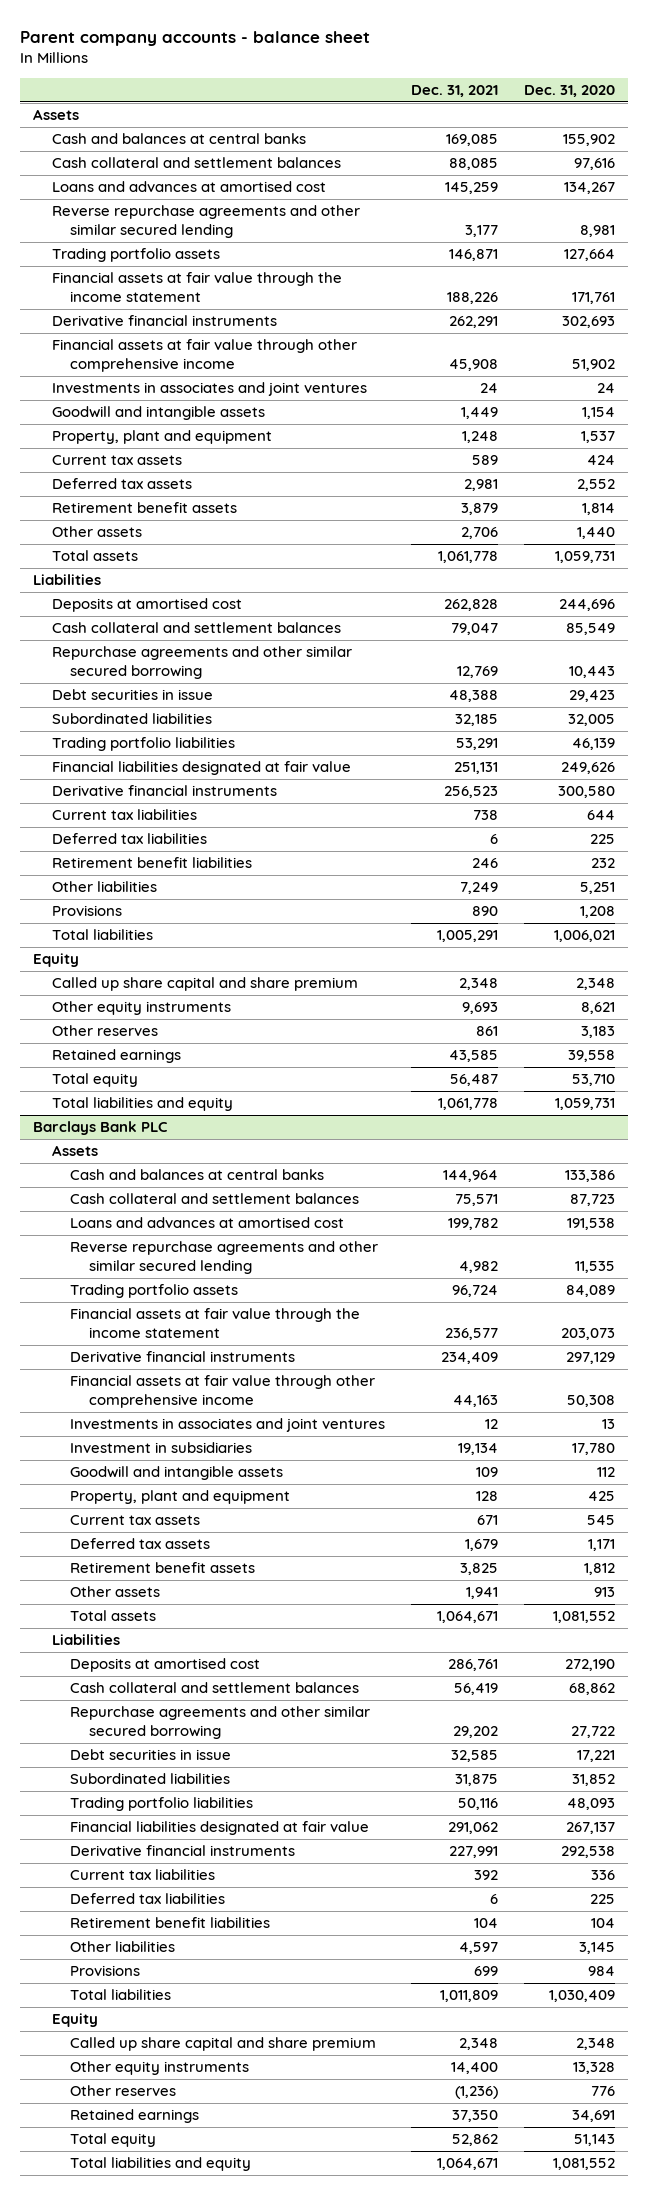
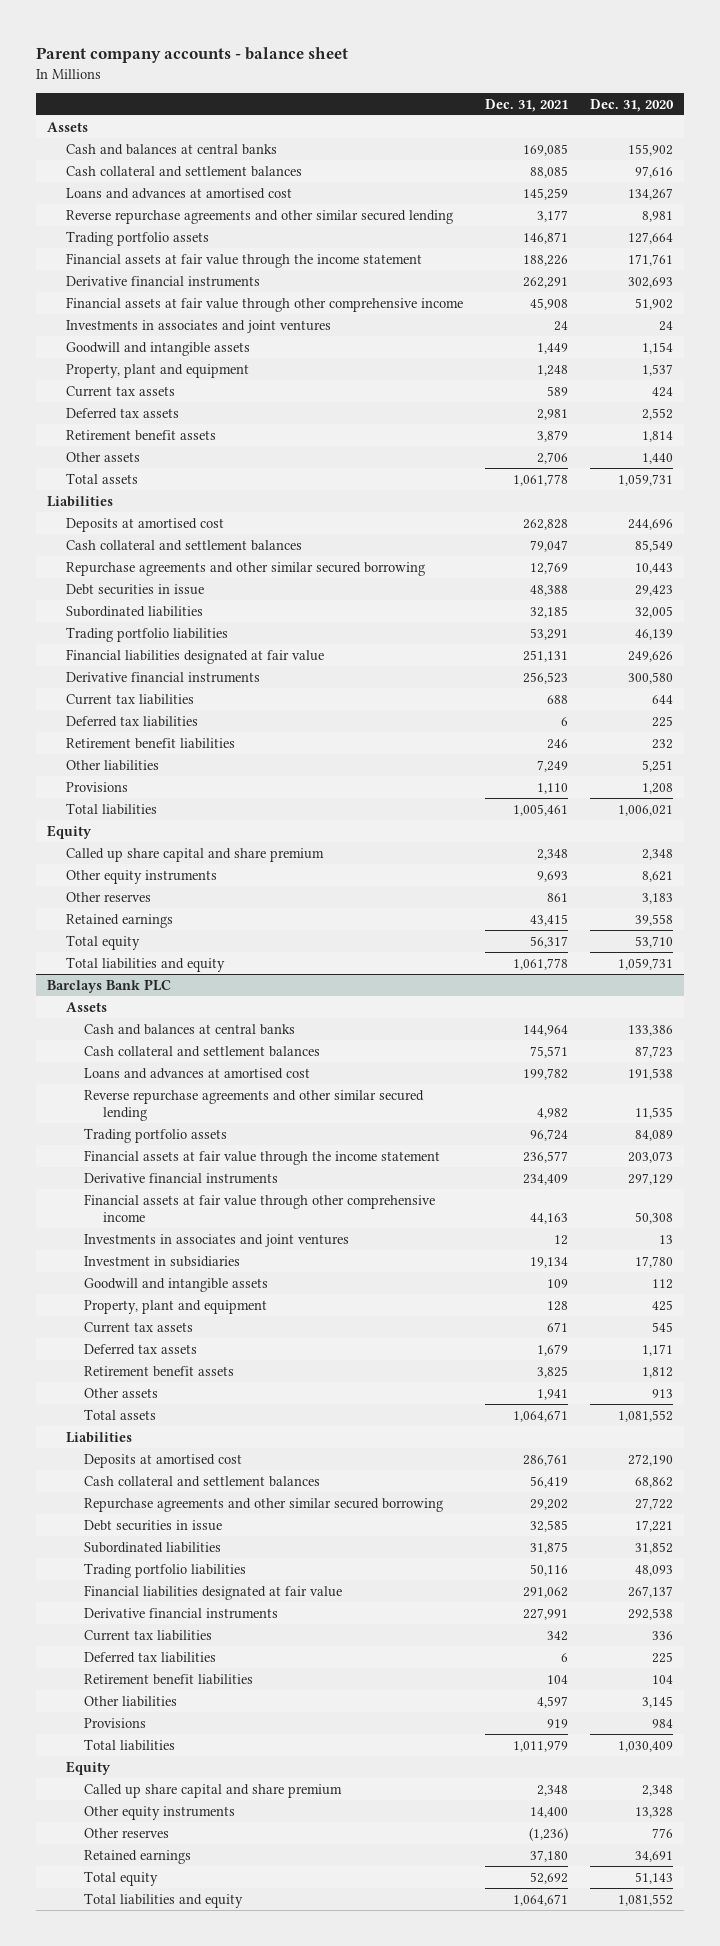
- Current tax liabilities | 738 | 644
+ Current tax liabilities | 688 | 644
- Provisions | 890 | 1,208
- Total liabilities | 1,005,291 | 1,006,021
+ Provisions | 1,110 | 1,208
+ Total liabilities | 1,005,461 | 1,006,021
- Retained earnings | 43,585 | 39,558
- Total equity | 56,487 | 53,710
+ Retained earnings | 43,415 | 39,558
+ Total equity | 56,317 | 53,710
@ Barclays Bank PLC
- Current tax liabilities | 392 | 336
+ Current tax liabilities | 342 | 336
- Provisions | 699 | 984
- Total liabilities | 1,011,809 | 1,030,409
+ Provisions | 919 | 984
+ Total liabilities | 1,011,979 | 1,030,409
- Retained earnings | 37,350 | 34,691
- Total equity | 52,862 | 51,143
+ Retained earnings | 37,180 | 34,691
+ Total equity | 52,692 | 51,143

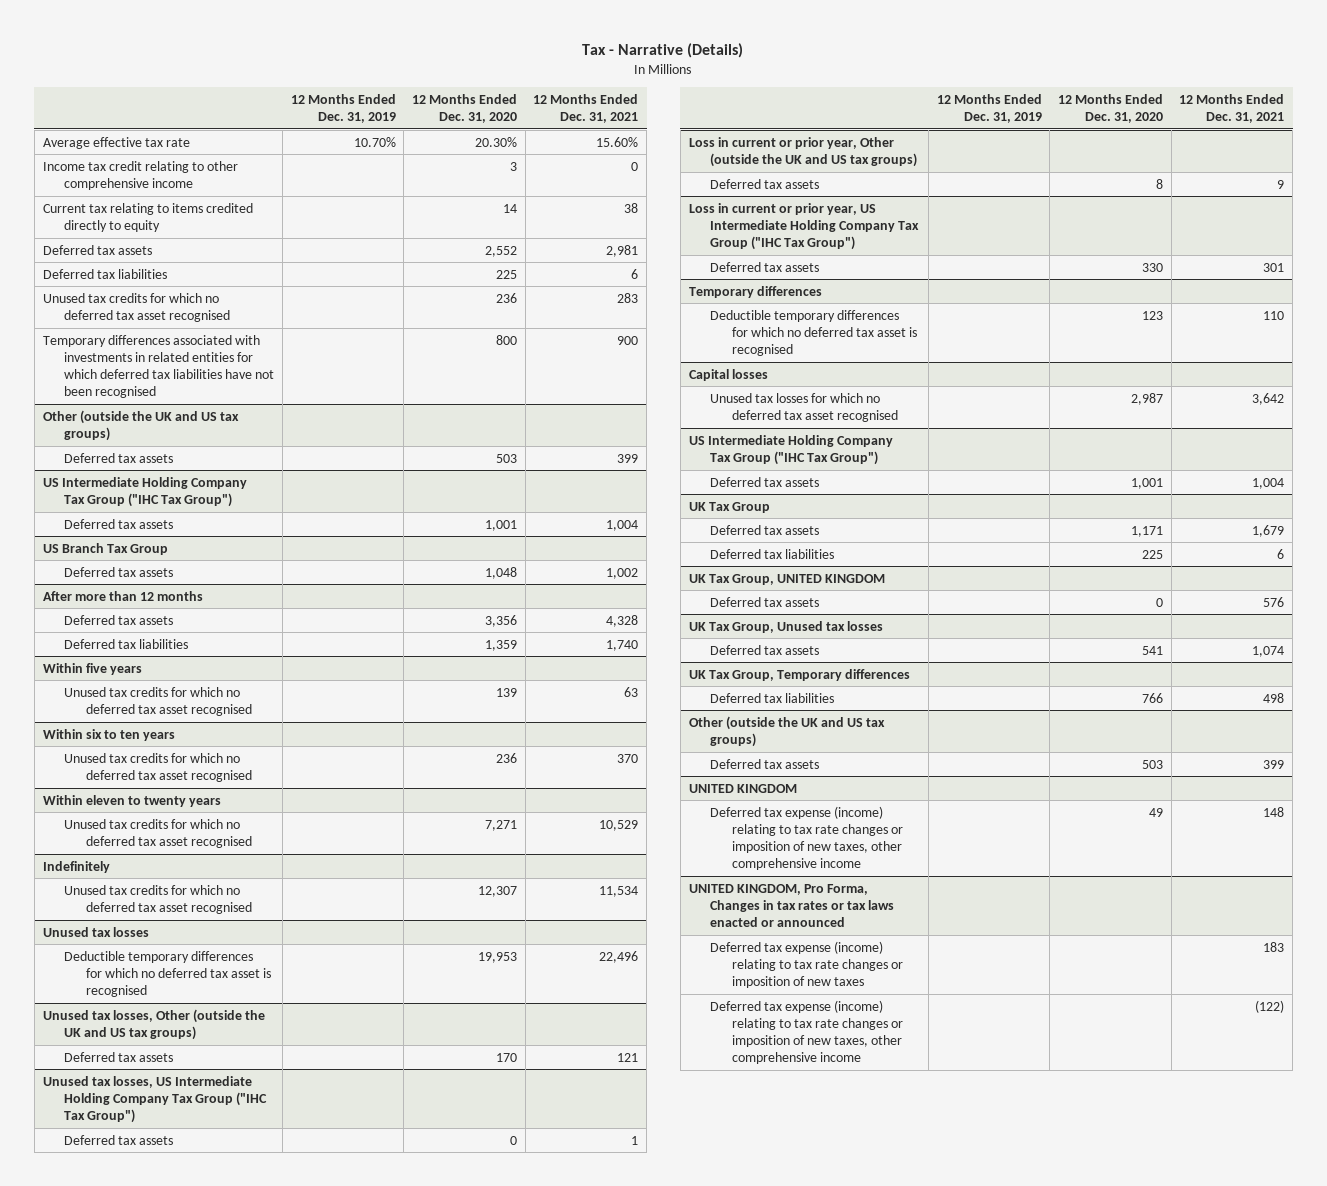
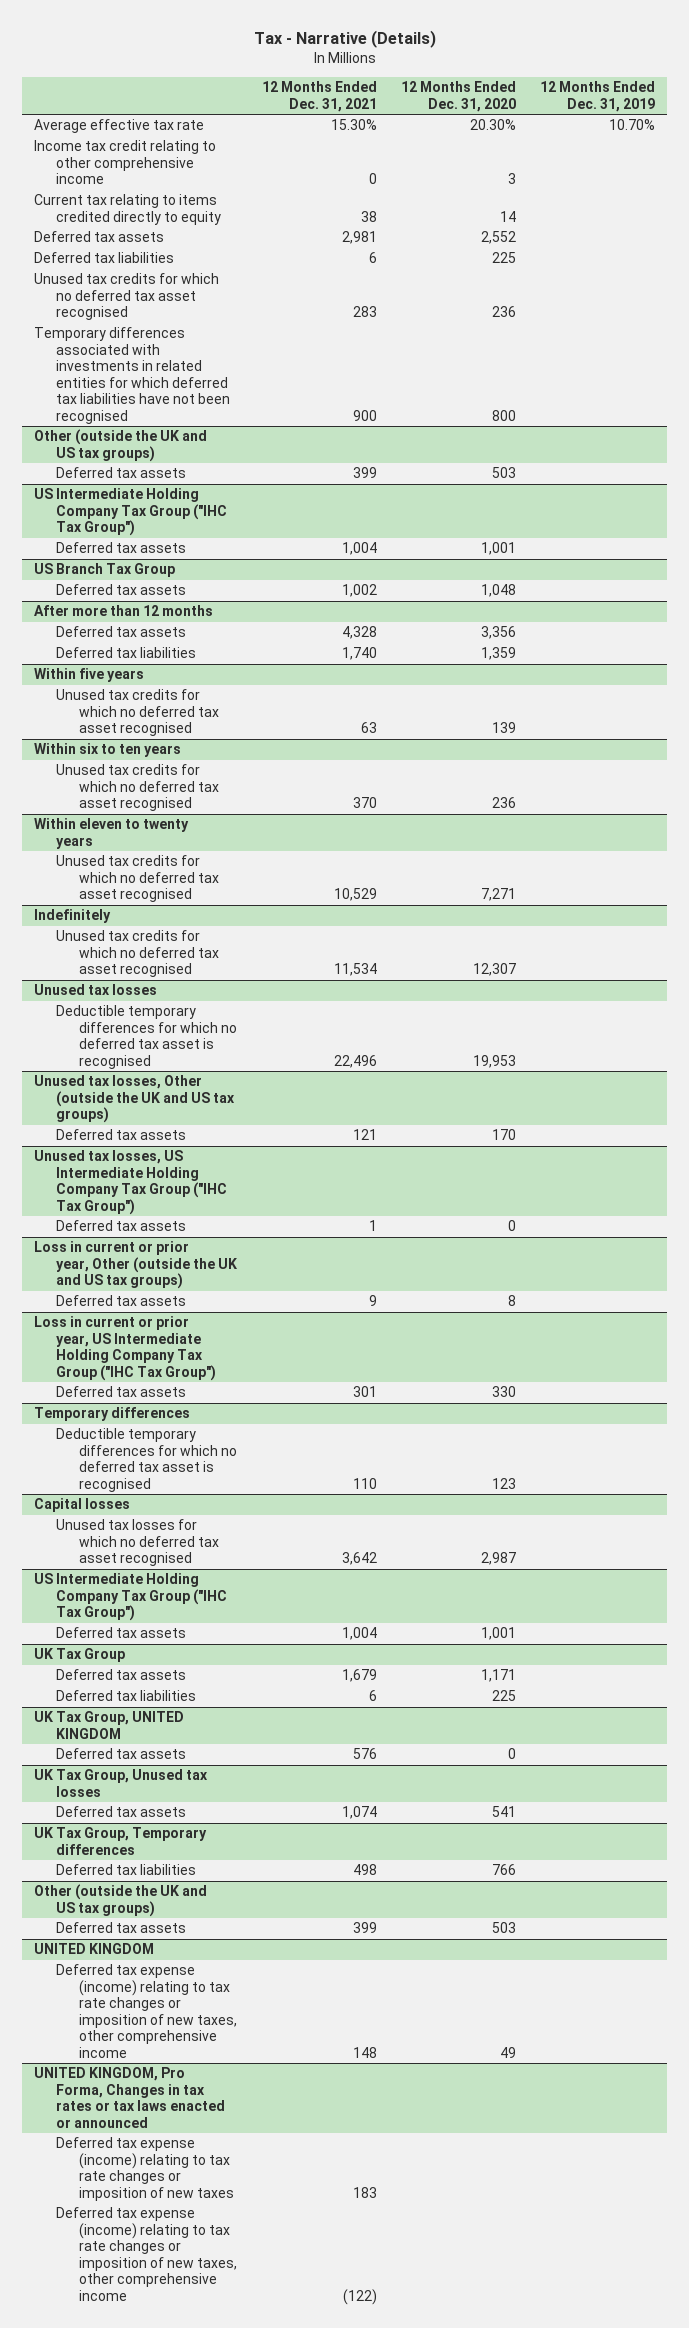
- | 12 Months Ended Dec. 31, 2019 | 12 Months Ended Dec. 31, 2020 | 12 Months Ended Dec. 31, 2021
+ | 12 Months Ended Dec. 31, 2021 | 12 Months Ended Dec. 31, 2020 | 12 Months Ended Dec. 31, 2019
- Average effective tax rate | 10.70% | 20.30% | 15.60%
+ Average effective tax rate | 15.30% | 20.30% | 10.70%

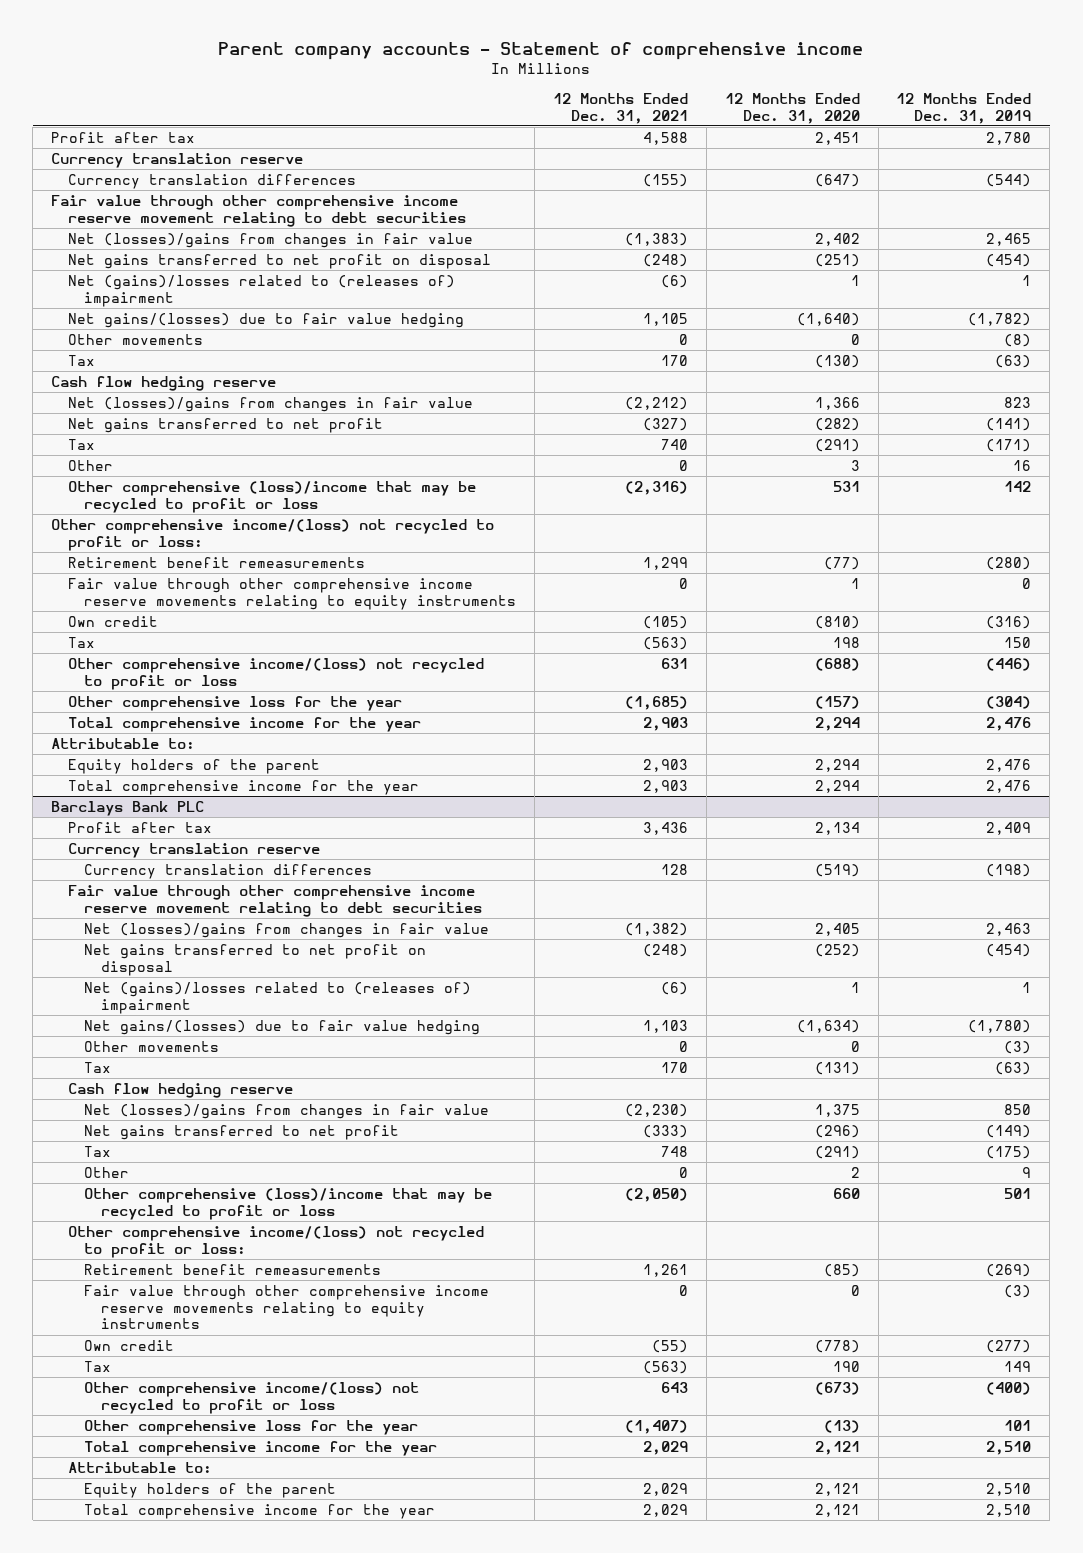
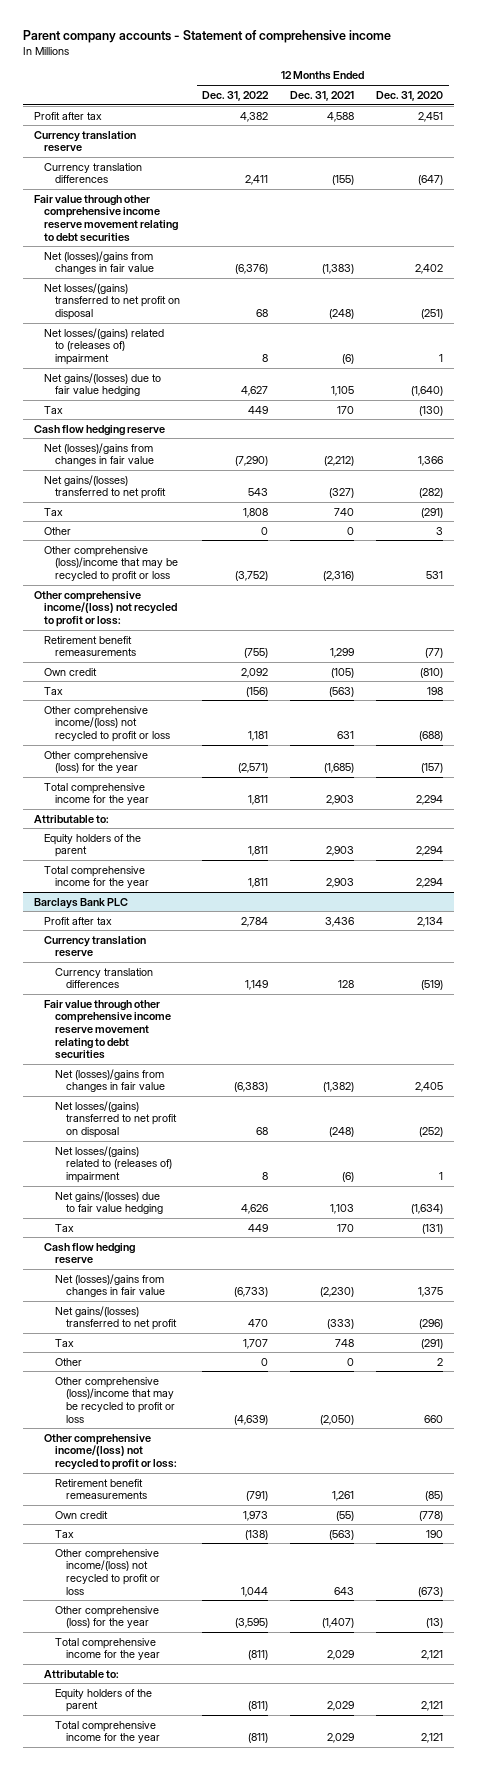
- | 12 Months Ended Dec. 31, 2021 | 12 Months Ended Dec. 31, 2020 | 12 Months Ended Dec. 31, 2019
+ | 12 Months Ended Dec. 31, 2022 | 12 Months Ended Dec. 31, 2021 | 12 Months Ended Dec. 31, 2020
- Net gains transferred to net profit on disposal | (248) | (251) | (454)
- Net (gains)/losses related to (releases of) impairment | (6) | 1 | 1
+ Net losses/(gains) transferred to net profit on disposal | 68 | (248) | (251)
+ Net losses/(gains) related to (releases of) impairment | 8 | (6) | 1
- Other movements | 0 | 0 | (8)
- Net gains transferred to net profit | (327) | (282) | (141)
+ Net gains/(losses) transferred to net profit | 543 | (327) | (282)
- Fair value through other comprehensive income reserve movements relating to equity instruments | 0 | 1 | 0
- Other comprehensive loss for the year | (1,685) | (157) | (304)
+ Other comprehensive (loss) for the year | (2,571) | (1,685) | (157)
@ Barclays Bank PLC
- Net gains transferred to net profit on disposal | (248) | (252) | (454)
- Net (gains)/losses related to (releases of) impairment | (6) | 1 | 1
+ Net losses/(gains) transferred to net profit on disposal | 68 | (248) | (252)
+ Net losses/(gains) related to (releases of) impairment | 8 | (6) | 1
- Other movements | 0 | 0 | (3)
- Net gains transferred to net profit | (333) | (296) | (149)
+ Net gains/(losses) transferred to net profit | 470 | (333) | (296)
- Fair value through other comprehensive income reserve movements relating to equity instruments | 0 | 0 | (3)
- Other comprehensive loss for the year | (1,407) | (13) | 101
+ Other comprehensive (loss) for the year | (3,595) | (1,407) | (13)

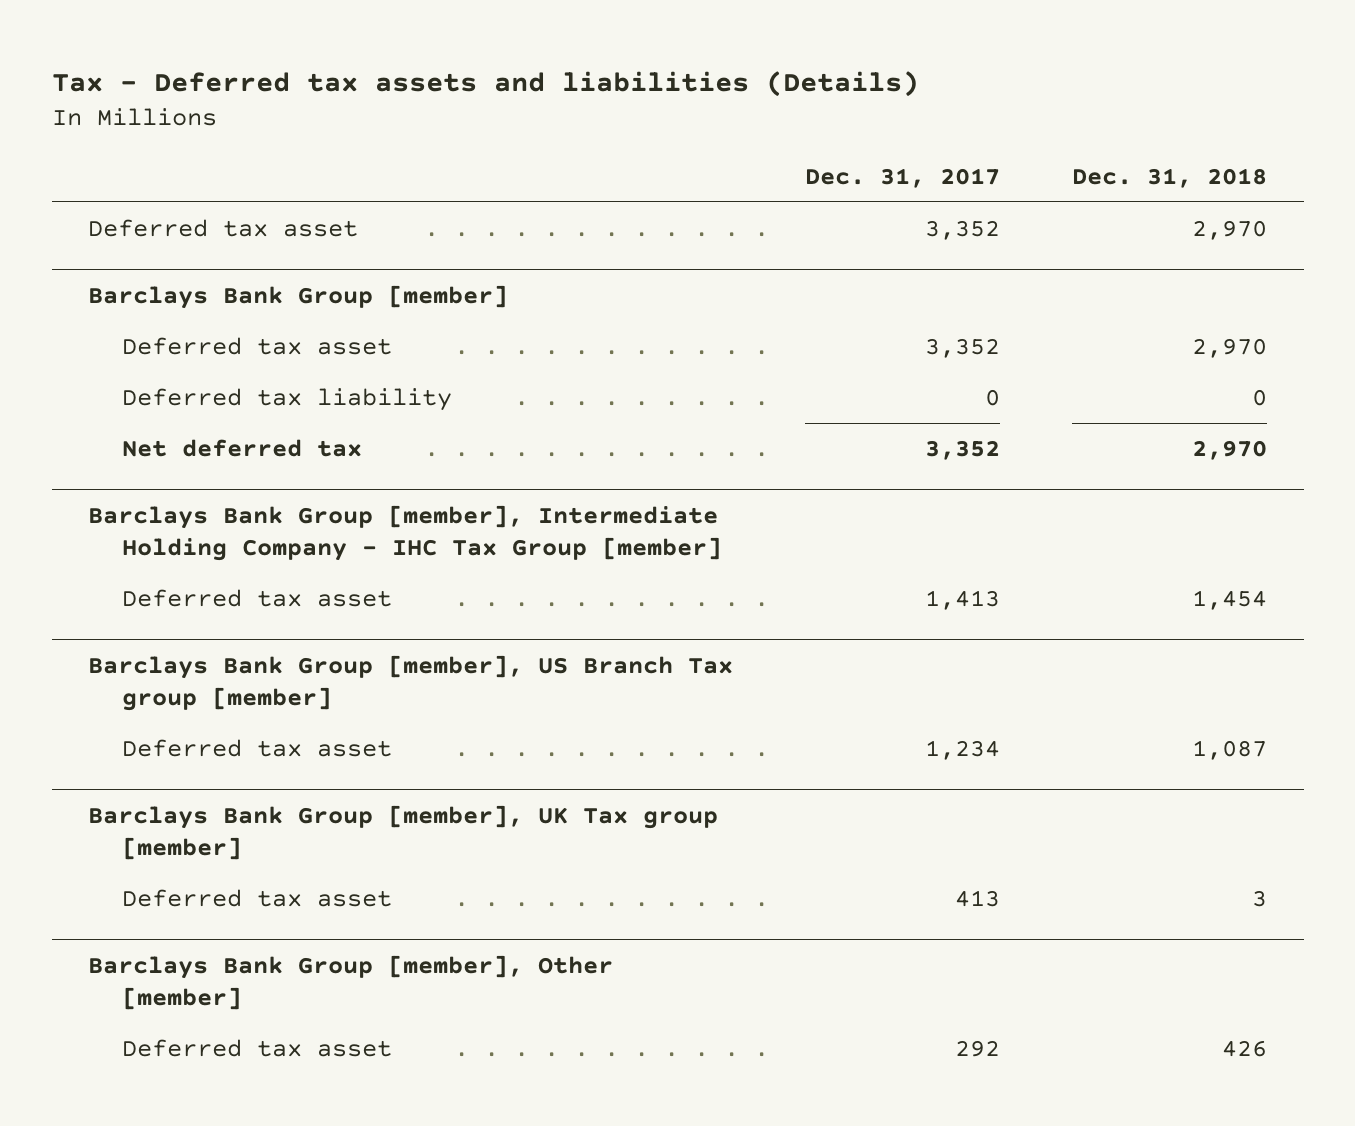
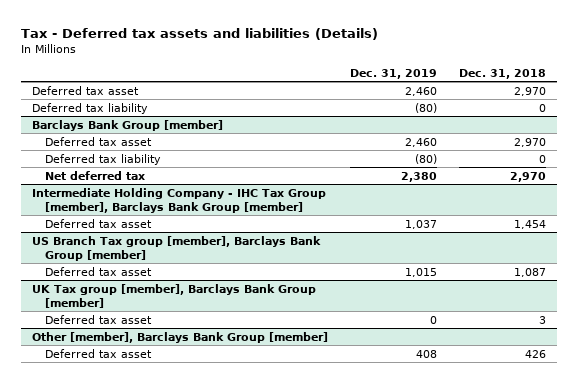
- | Dec. 31, 2017 | Dec. 31, 2018
+ | Dec. 31, 2019 | Dec. 31, 2018
+ Deferred tax liability | (80) | 0
- Barclays Bank Group [member], Intermediate Holding Company - IHC Tax Group [member]
+ Intermediate Holding Company - IHC Tax Group [member], Barclays Bank Group [member]
- Barclays Bank Group [member], US Branch Tax group [member]
+ US Branch Tax group [member], Barclays Bank Group [member]
- Barclays Bank Group [member], UK Tax group [member]
+ UK Tax group [member], Barclays Bank Group [member]
- Barclays Bank Group [member], Other [member]
+ Other [member], Barclays Bank Group [member]

